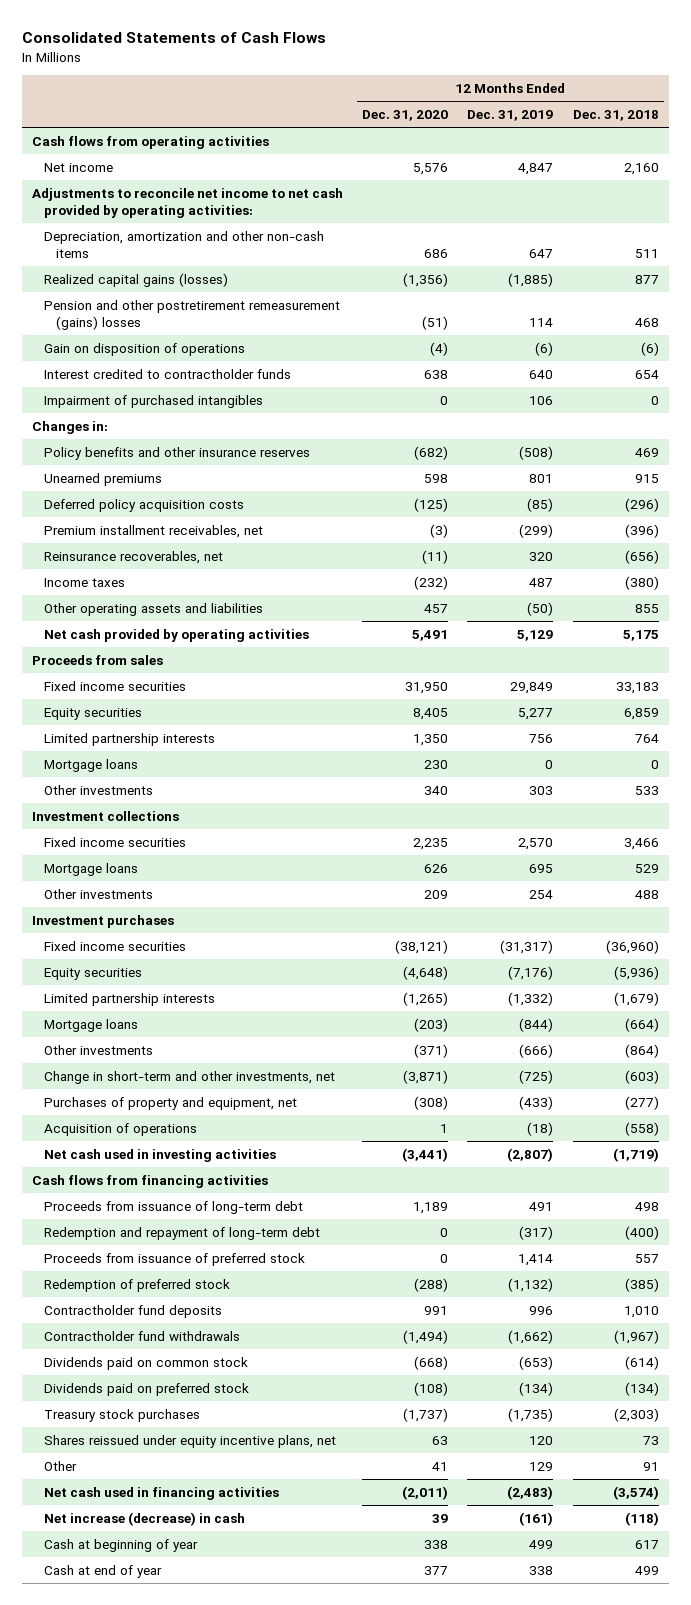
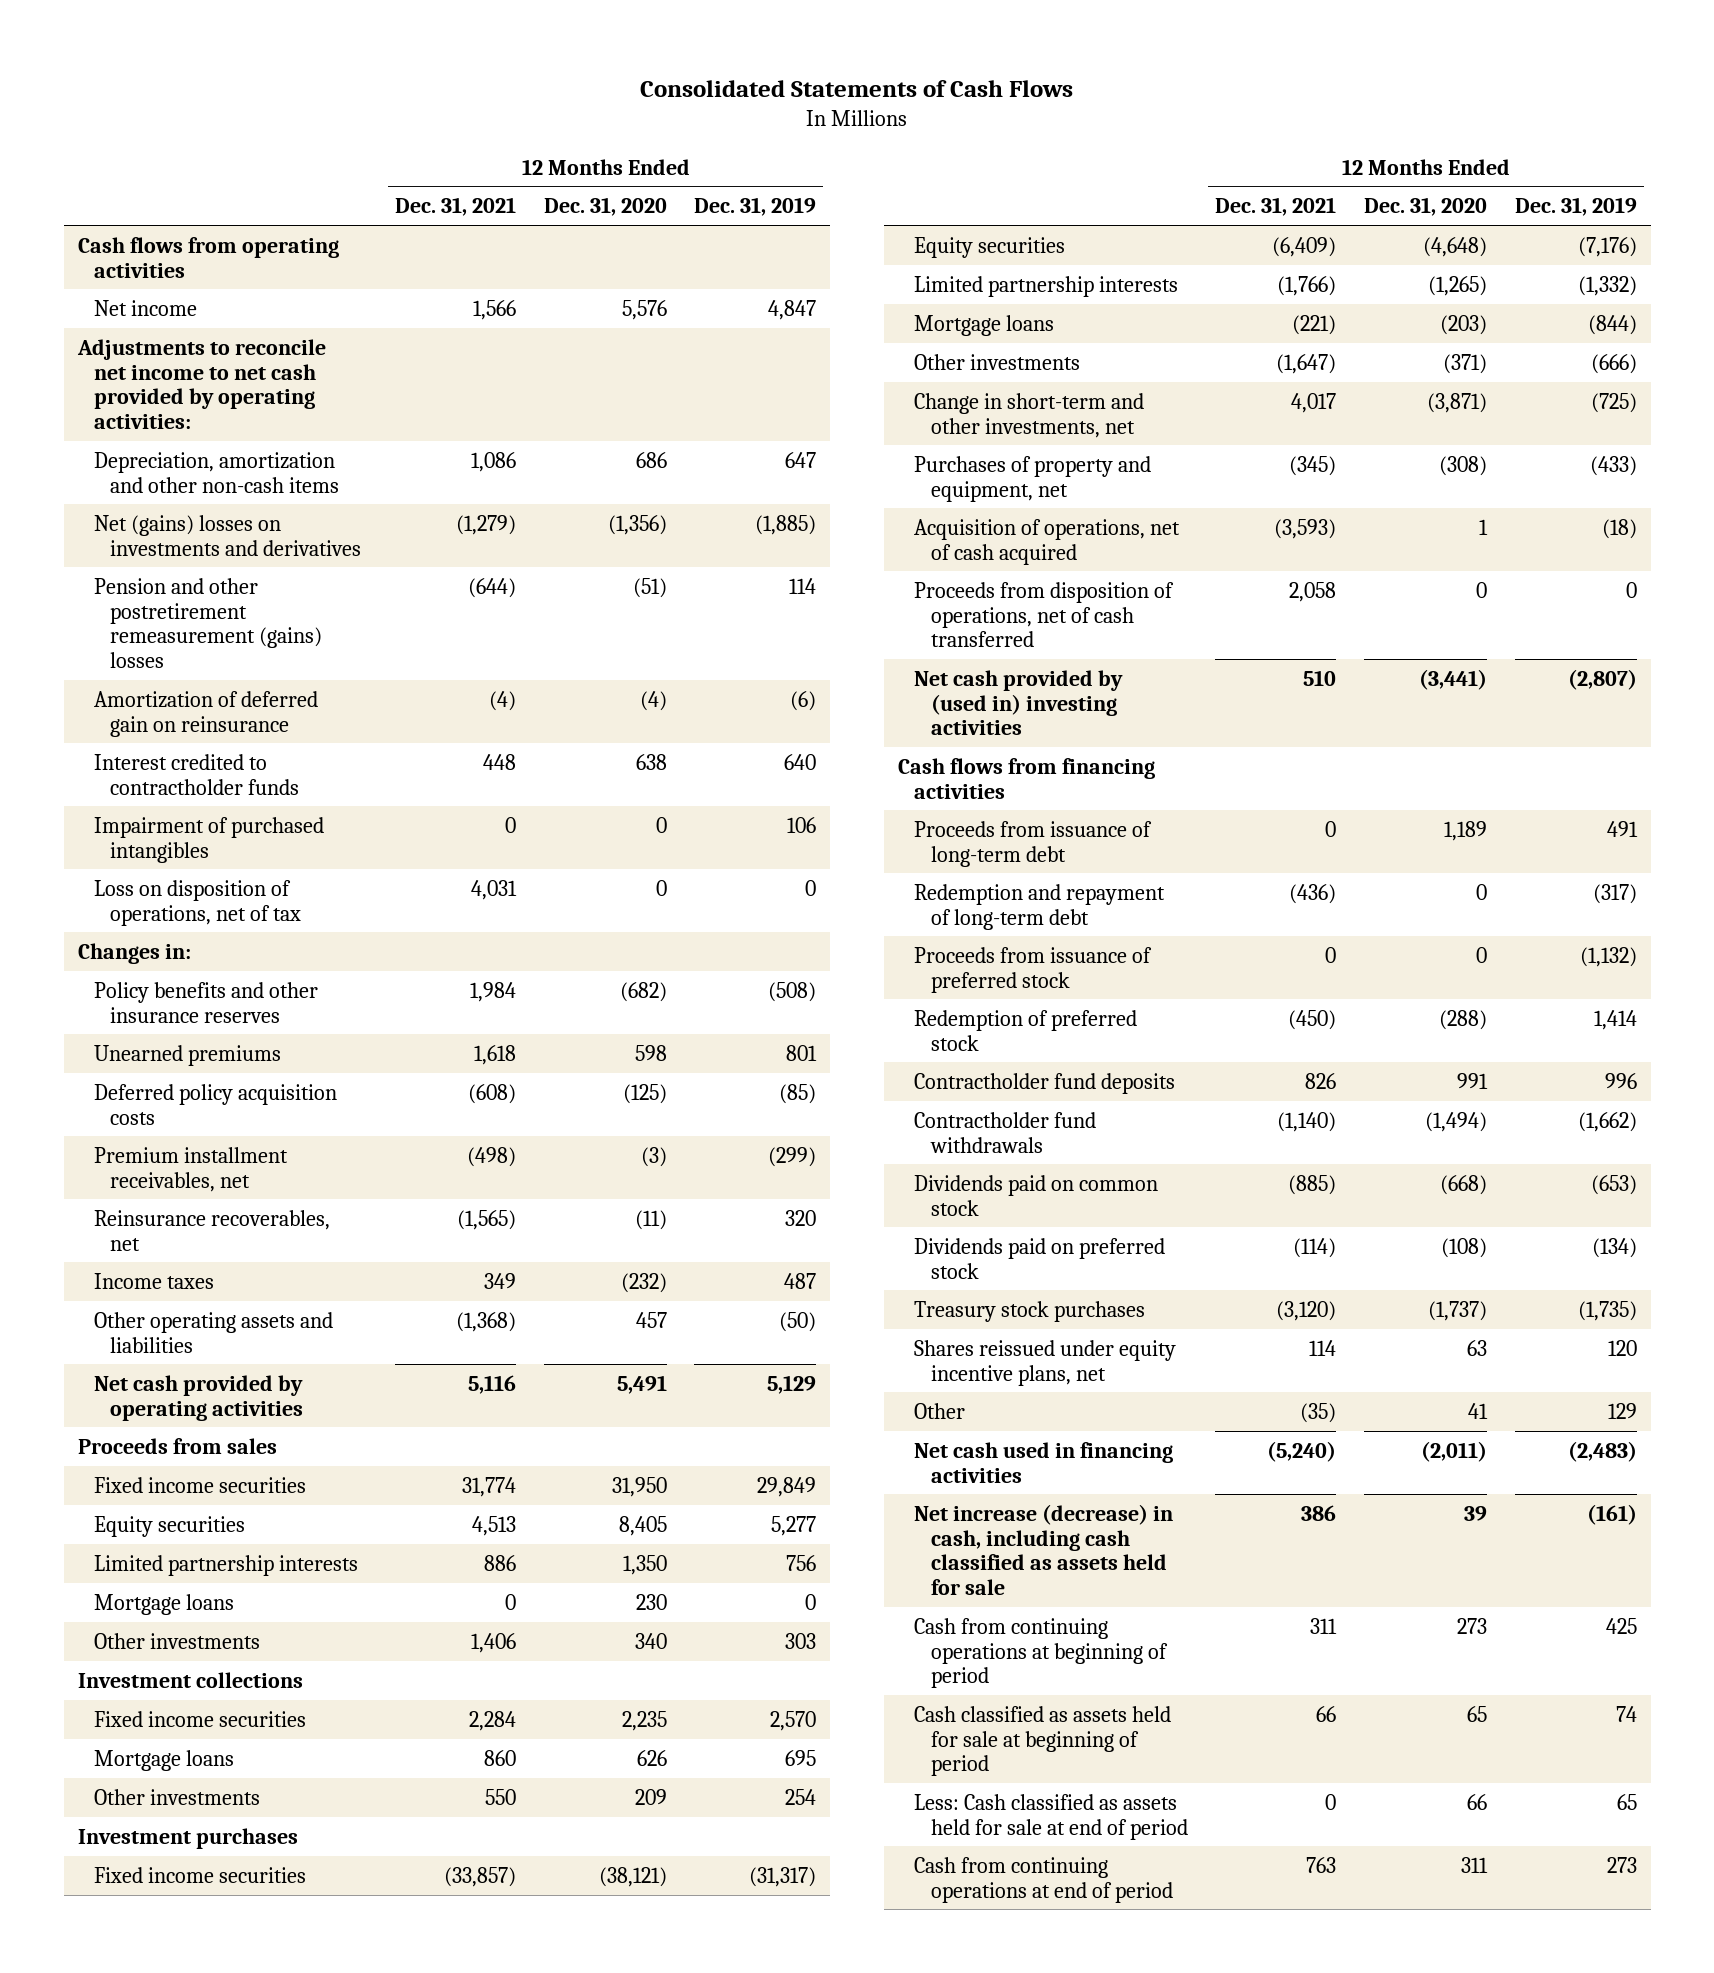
- | 12 Months Ended Dec. 31, 2020 | 12 Months Ended Dec. 31, 2019 | 12 Months Ended Dec. 31, 2018
+ | 12 Months Ended Dec. 31, 2021 | 12 Months Ended Dec. 31, 2020 | 12 Months Ended Dec. 31, 2019
- Realized capital gains (losses) | (1,356) | (1,885) | 877
+ Net (gains) losses on investments and derivatives | (1,279) | (1,356) | (1,885)
- Gain on disposition of operations | (4) | (6) | (6)
+ Amortization of deferred gain on reinsurance | (4) | (4) | (6)
+ Loss on disposition of operations, net of tax | 4,031 | 0 | 0
- Acquisition of operations | 1 | (18) | (558)
- Net cash used in investing activities | (3,441) | (2,807) | (1,719)
+ Acquisition of operations, net of cash acquired | (3,593) | 1 | (18)
+ Proceeds from disposition of operations, net of cash transferred | 2,058 | 0 | 0
+ Net cash provided by (used in) investing activities | 510 | (3,441) | (2,807)
- Proceeds from issuance of preferred stock | 0 | 1,414 | 557
- Redemption of preferred stock | (288) | (1,132) | (385)
+ Proceeds from issuance of preferred stock | 0 | 0 | (1,132)
+ Redemption of preferred stock | (450) | (288) | 1,414
- Net increase (decrease) in cash | 39 | (161) | (118)
- Cash at beginning of year | 338 | 499 | 617
- Cash at end of year | 377 | 338 | 499
+ Net increase (decrease) in cash, including cash classified as assets held for sale | 386 | 39 | (161)
+ Cash from continuing operations at beginning of period | 311 | 273 | 425
+ Cash classified as assets held for sale at beginning of period | 66 | 65 | 74
+ Less: Cash classified as assets held for sale at end of period | 0 | 66 | 65
+ Cash from continuing operations at end of period | 763 | 311 | 273

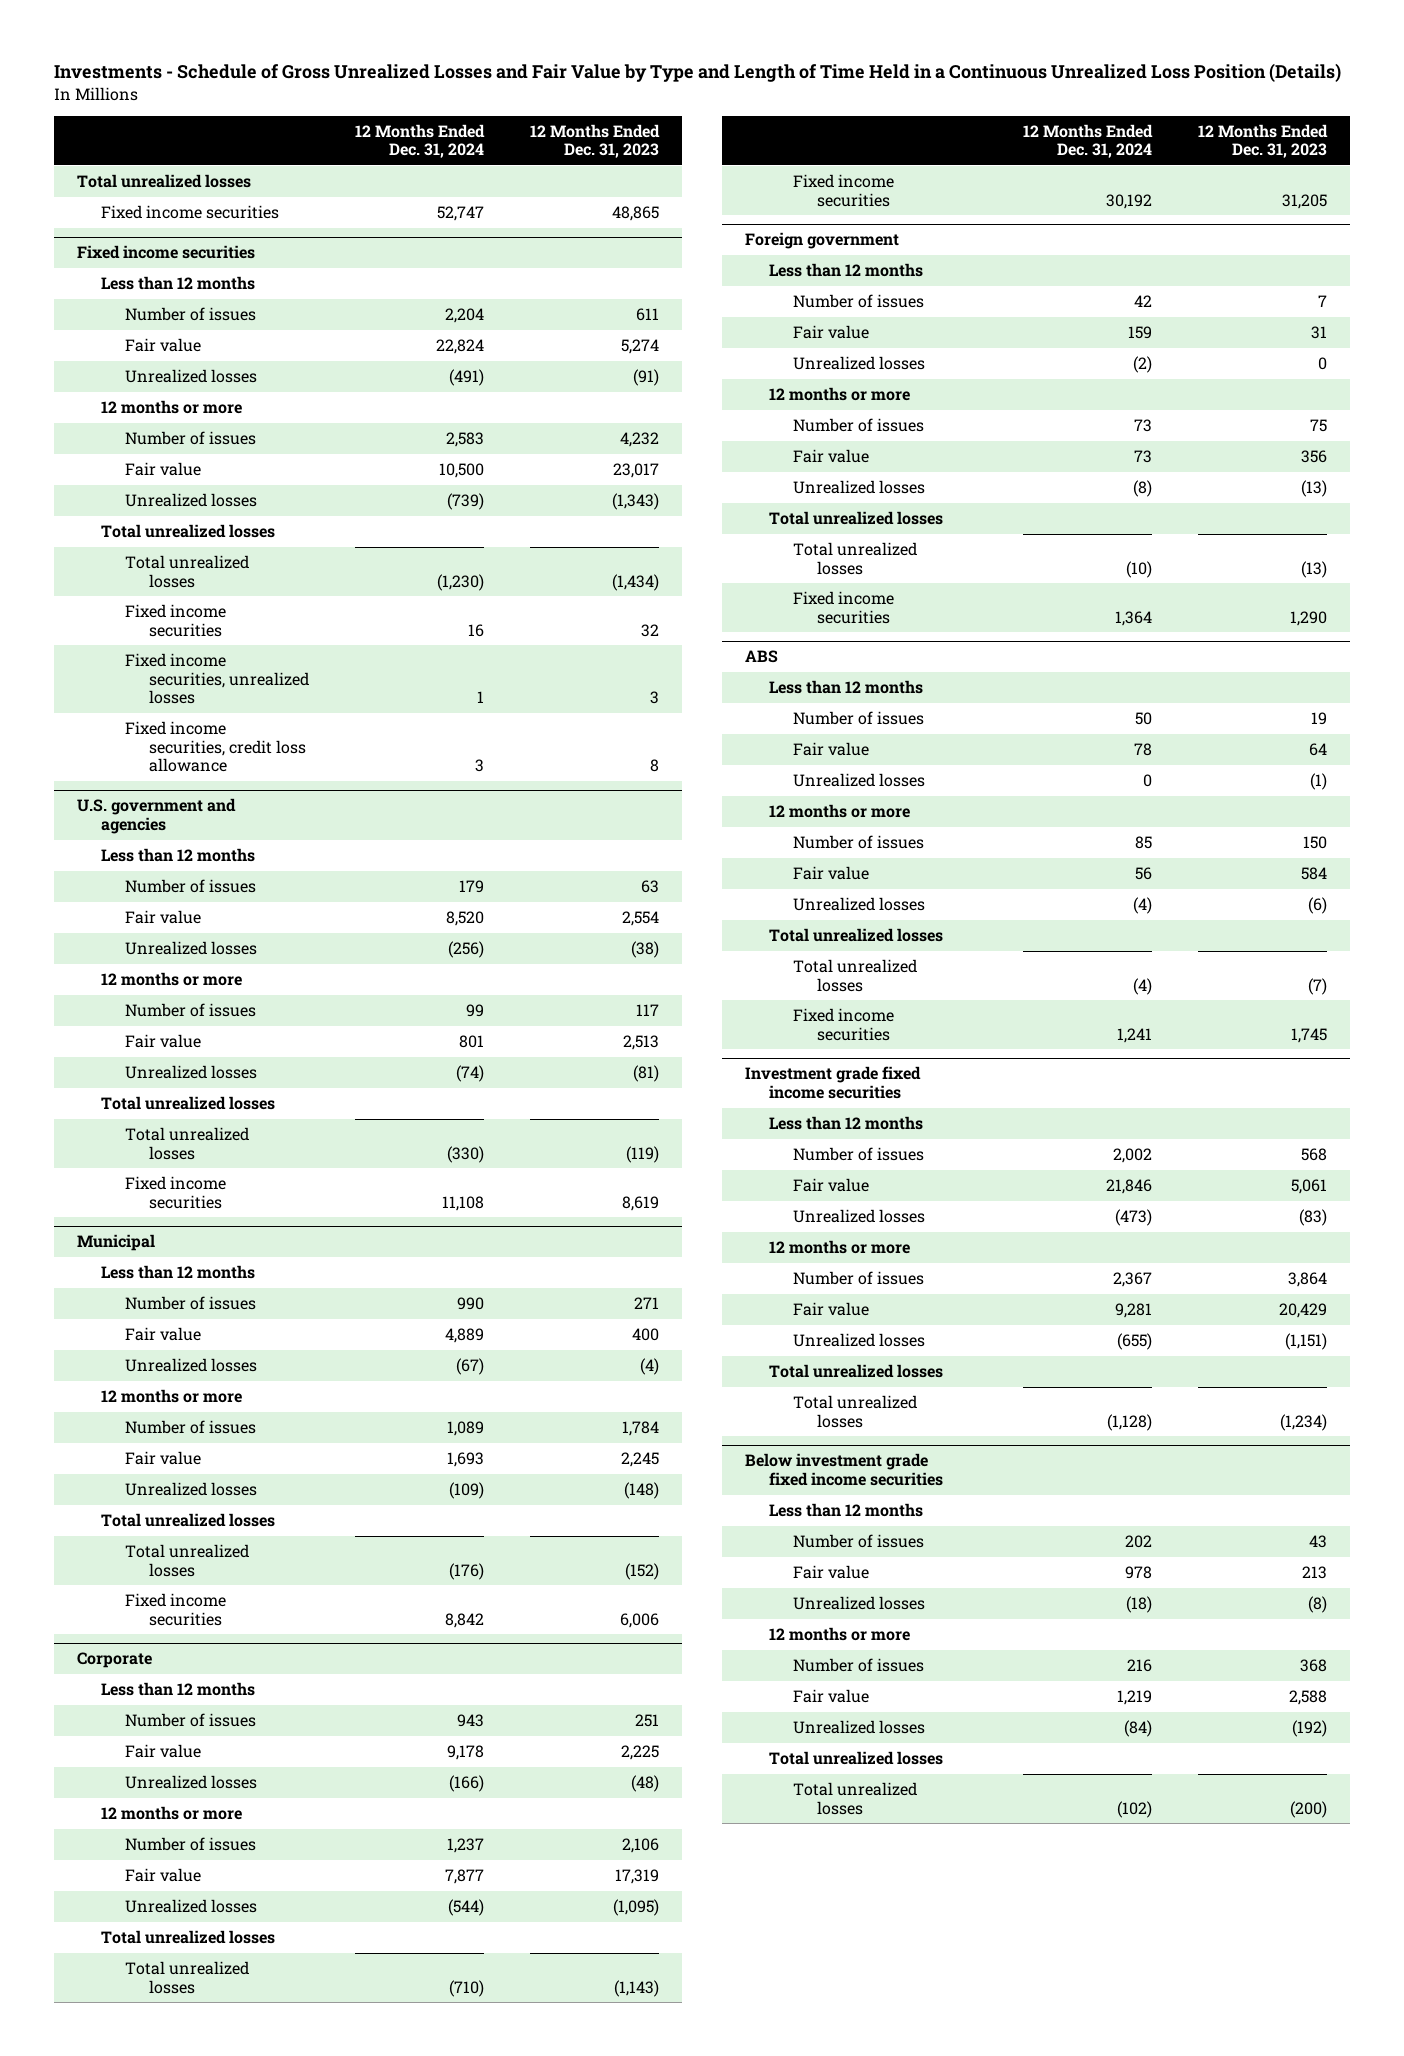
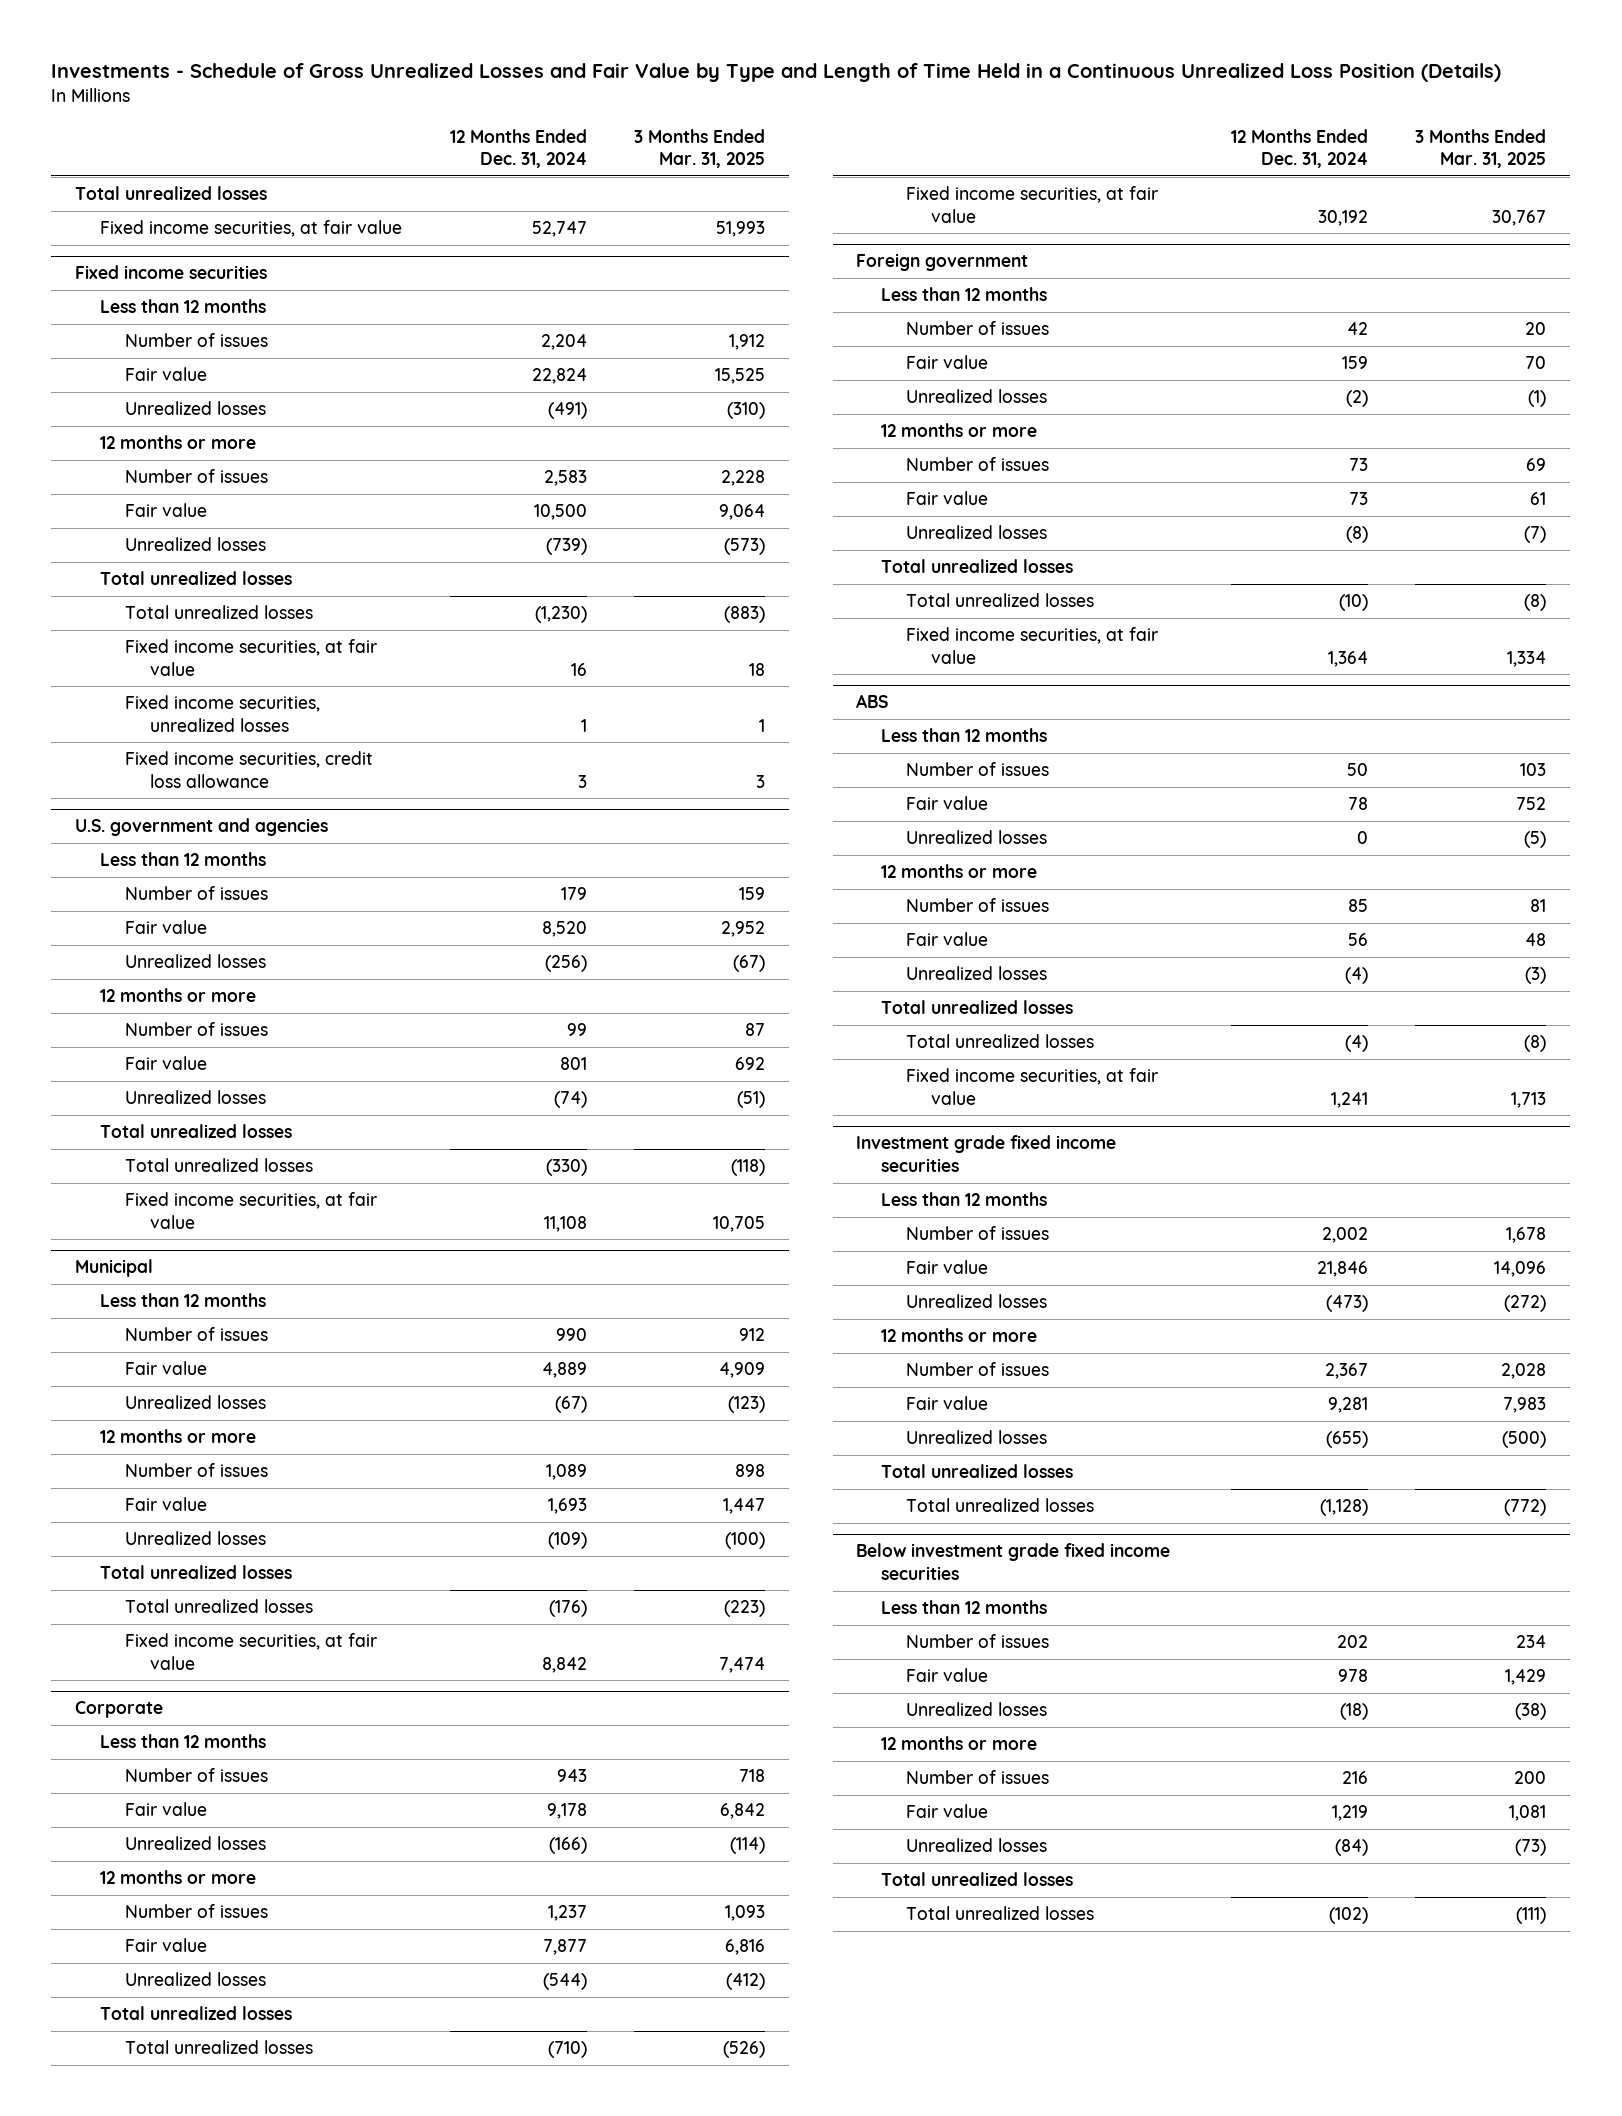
- | 12 Months Ended Dec. 31, 2024 | 12 Months Ended Dec. 31, 2023
+ | 12 Months Ended Dec. 31, 2024 | 3 Months Ended Mar. 31, 2025
- Fixed income securities | 52,747 | 48,865
+ Fixed income securities, at fair value | 52,747 | 51,993
@ Fixed income securities
- Fixed income securities | 16 | 32
+ Fixed income securities, at fair value | 16 | 18
@ U.S. government and agencies
- Fixed income securities | 11,108 | 8,619
+ Fixed income securities, at fair value | 11,108 | 10,705
@ Municipal
- Fixed income securities | 8,842 | 6,006
+ Fixed income securities, at fair value | 8,842 | 7,474
@ Corporate
- Fixed income securities | 30,192 | 31,205
+ Fixed income securities, at fair value | 30,192 | 30,767
@ Foreign government
- Fixed income securities | 1,364 | 1,290
+ Fixed income securities, at fair value | 1,364 | 1,334
@ ABS
- Fixed income securities | 1,241 | 1,745
+ Fixed income securities, at fair value | 1,241 | 1,713

